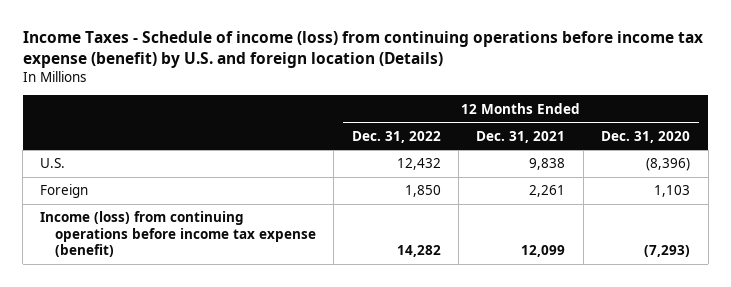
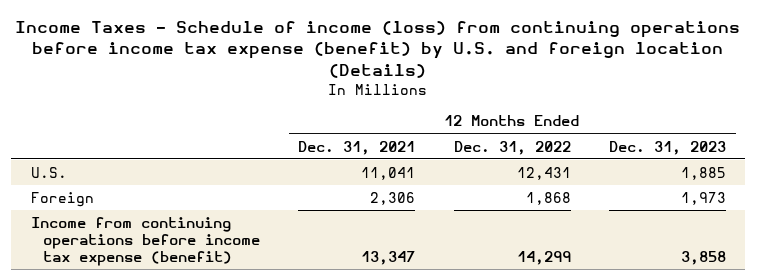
- | 12 Months Ended Dec. 31, 2022 | 12 Months Ended Dec. 31, 2021 | 12 Months Ended Dec. 31, 2020
+ | 12 Months Ended Dec. 31, 2021 | 12 Months Ended Dec. 31, 2022 | 12 Months Ended Dec. 31, 2023
- U.S. | 12,432 | 9,838 | (8,396)
- Foreign | 1,850 | 2,261 | 1,103
- Income (loss) from continuing operations before income tax expense (benefit) | 14,282 | 12,099 | (7,293)
+ U.S. | 11,041 | 12,431 | 1,885
+ Foreign | 2,306 | 1,868 | 1,973
+ Income from continuing operations before income tax expense (benefit) | 13,347 | 14,299 | 3,858

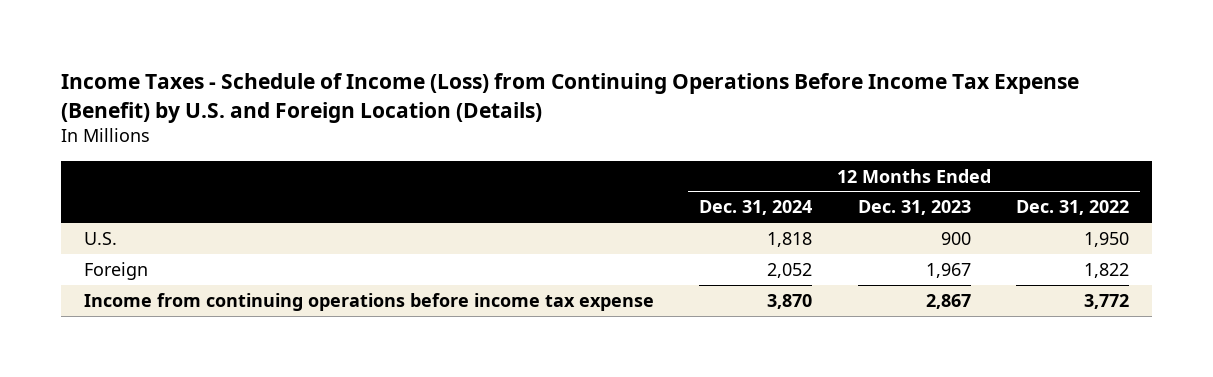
- Income Taxes - Schedule of income (loss) from continuing operations before income tax expense (benefit) by U.S. and foreign location (Details)
+ Income Taxes - Schedule of Income (Loss) from Continuing Operations Before Income Tax Expense (Benefit) by U.S. and Foreign Location (Details)
- | 12 Months Ended Dec. 31, 2021 | 12 Months Ended Dec. 31, 2022 | 12 Months Ended Dec. 31, 2023
+ | 12 Months Ended Dec. 31, 2024 | 12 Months Ended Dec. 31, 2023 | 12 Months Ended Dec. 31, 2022
- U.S. | 11,041 | 12,431 | 1,885
- Foreign | 2,306 | 1,868 | 1,973
- Income from continuing operations before income tax expense (benefit) | 13,347 | 14,299 | 3,858
+ U.S. | 1,818 | 900 | 1,950
+ Foreign | 2,052 | 1,967 | 1,822
+ Income from continuing operations before income tax expense | 3,870 | 2,867 | 3,772

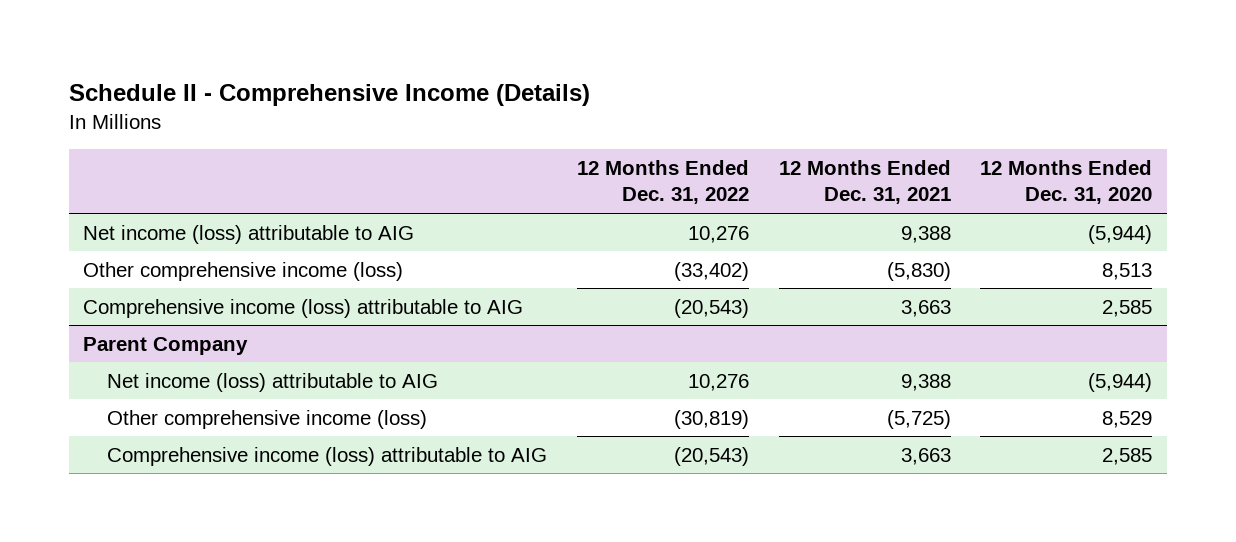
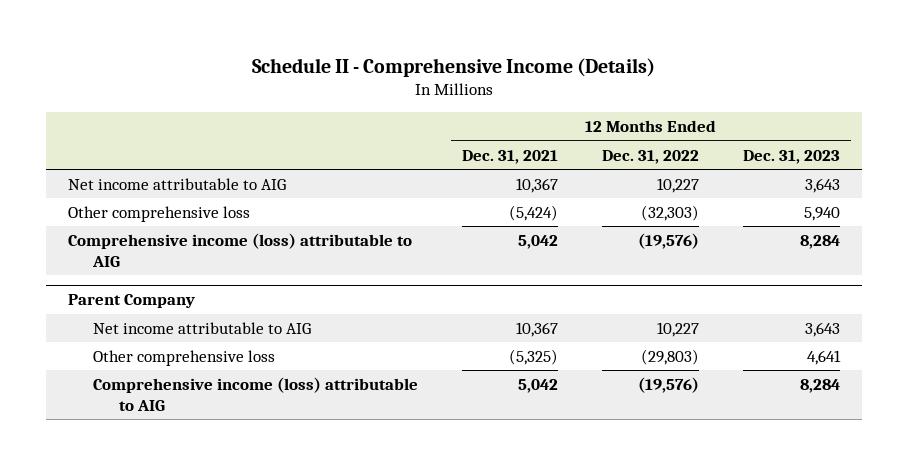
- | 12 Months Ended Dec. 31, 2022 | 12 Months Ended Dec. 31, 2021 | 12 Months Ended Dec. 31, 2020
+ | 12 Months Ended Dec. 31, 2021 | 12 Months Ended Dec. 31, 2022 | 12 Months Ended Dec. 31, 2023
- Net income (loss) attributable to AIG | 10,276 | 9,388 | (5,944)
- Other comprehensive income (loss) | (33,402) | (5,830) | 8,513
- Comprehensive income (loss) attributable to AIG | (20,543) | 3,663 | 2,585
+ Net income attributable to AIG | 10,367 | 10,227 | 3,643
+ Other comprehensive loss | (5,424) | (32,303) | 5,940
+ Comprehensive income (loss) attributable to AIG | 5,042 | (19,576) | 8,284
@ Parent Company
- Net income (loss) attributable to AIG | 10,276 | 9,388 | (5,944)
- Other comprehensive income (loss) | (30,819) | (5,725) | 8,529
- Comprehensive income (loss) attributable to AIG | (20,543) | 3,663 | 2,585
+ Net income attributable to AIG | 10,367 | 10,227 | 3,643
+ Other comprehensive loss | (5,325) | (29,803) | 4,641
+ Comprehensive income (loss) attributable to AIG | 5,042 | (19,576) | 8,284

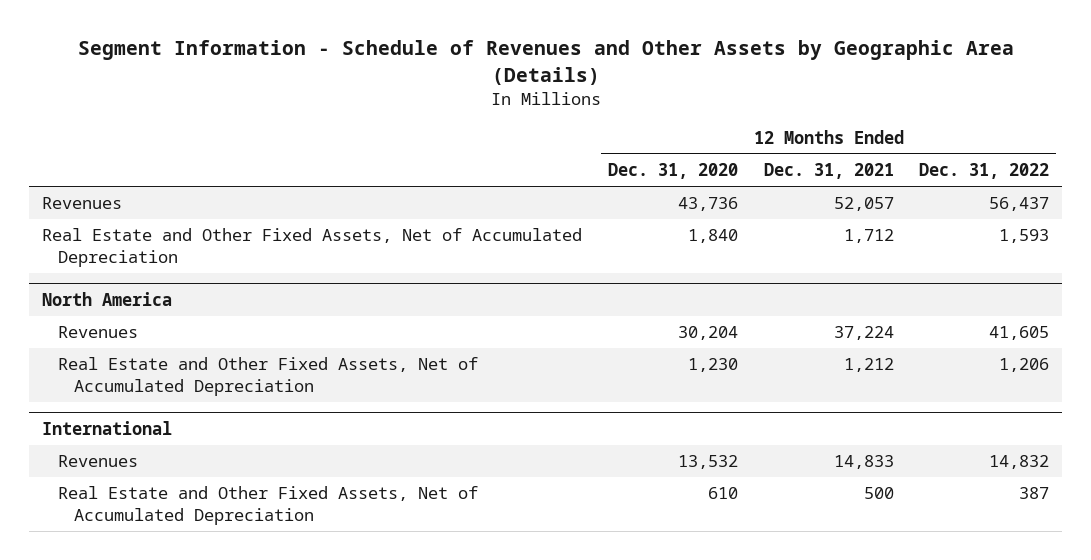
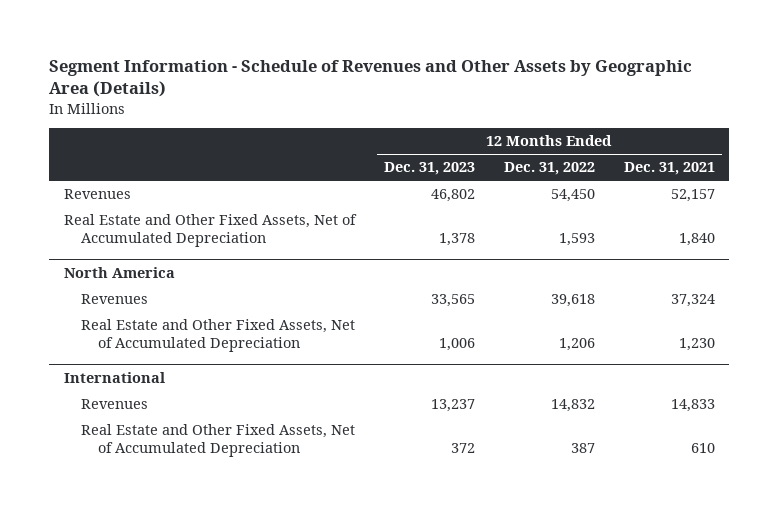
- | 12 Months Ended Dec. 31, 2020 | 12 Months Ended Dec. 31, 2021 | 12 Months Ended Dec. 31, 2022
+ | 12 Months Ended Dec. 31, 2023 | 12 Months Ended Dec. 31, 2022 | 12 Months Ended Dec. 31, 2021
- Revenues | 43,736 | 52,057 | 56,437
- Real Estate and Other Fixed Assets, Net of Accumulated Depreciation | 1,840 | 1,712 | 1,593
+ Revenues | 46,802 | 54,450 | 52,157
+ Real Estate and Other Fixed Assets, Net of Accumulated Depreciation | 1,378 | 1,593 | 1,840
@ North America
- Revenues | 30,204 | 37,224 | 41,605
- Real Estate and Other Fixed Assets, Net of Accumulated Depreciation | 1,230 | 1,212 | 1,206
+ Revenues | 33,565 | 39,618 | 37,324
+ Real Estate and Other Fixed Assets, Net of Accumulated Depreciation | 1,006 | 1,206 | 1,230
@ International
- Real Estate and Other Fixed Assets, Net of Accumulated Depreciation | 610 | 500 | 387
+ Real Estate and Other Fixed Assets, Net of Accumulated Depreciation | 372 | 387 | 610

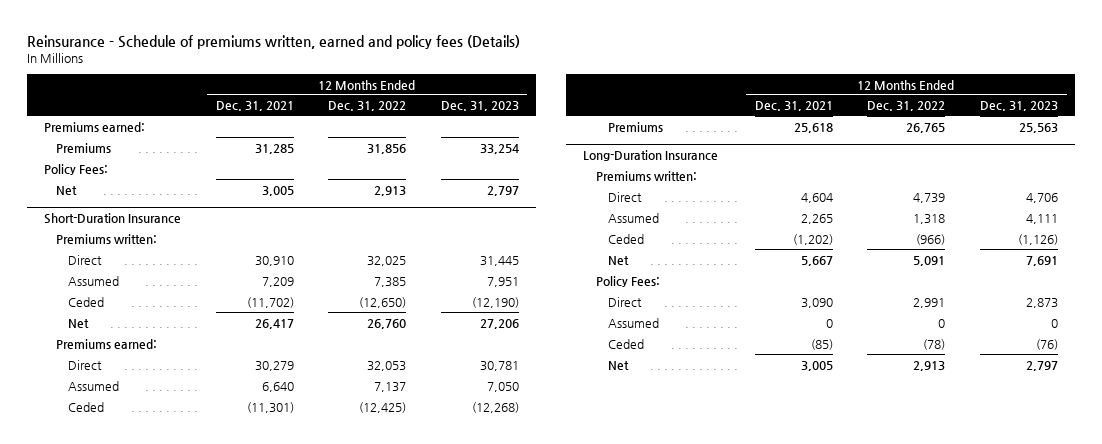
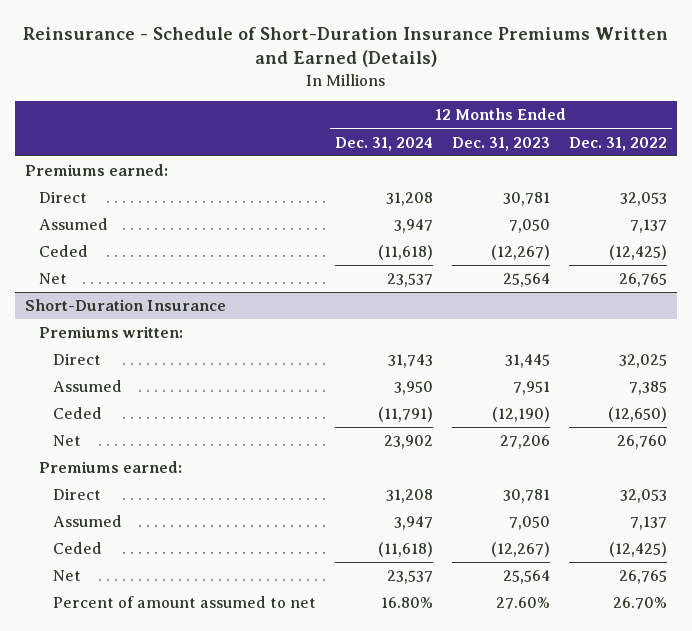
- Reinsurance - Schedule of premiums written, earned and policy fees (Details)
+ Reinsurance - Schedule of Short-Duration Insurance Premiums Written and Earned (Details)
- | 12 Months Ended Dec. 31, 2021 | 12 Months Ended Dec. 31, 2022 | 12 Months Ended Dec. 31, 2023
+ | 12 Months Ended Dec. 31, 2024 | 12 Months Ended Dec. 31, 2023 | 12 Months Ended Dec. 31, 2022
- Premiums | 31,285 | 31,856 | 33,254
- Policy Fees:
- Net | 3,005 | 2,913 | 2,797
+ Direct | 31,208 | 30,781 | 32,053
+ Assumed | 3,947 | 7,050 | 7,137
+ Ceded | (11,618) | (12,267) | (12,425)
+ Net | 23,537 | 25,564 | 26,765
@ Short-Duration Insurance
- Ceded | (11,301) | (12,425) | (12,268)
- Premiums | 25,618 | 26,765 | 25,563
- Long-Duration Insurance
- Premiums written:
- Direct | 4,604 | 4,739 | 4,706
- Assumed | 2,265 | 1,318 | 4,111
- Ceded | (1,202) | (966) | (1,126)
- Net | 5,667 | 5,091 | 7,691
- Policy Fees:
- Direct | 3,090 | 2,991 | 2,873
- Assumed | 0 | 0 | 0
- Ceded | (85) | (78) | (76)
- Net | 3,005 | 2,913 | 2,797
@ Short-Duration Insurance
+ Ceded | (11,618) | (12,267) | (12,425)
+ Net | 23,537 | 25,564 | 26,765
+ Percent of amount assumed to net | 16.80% | 27.60% | 26.70%

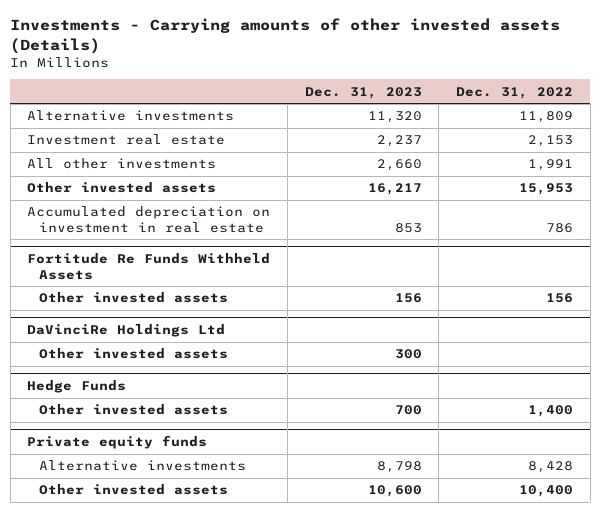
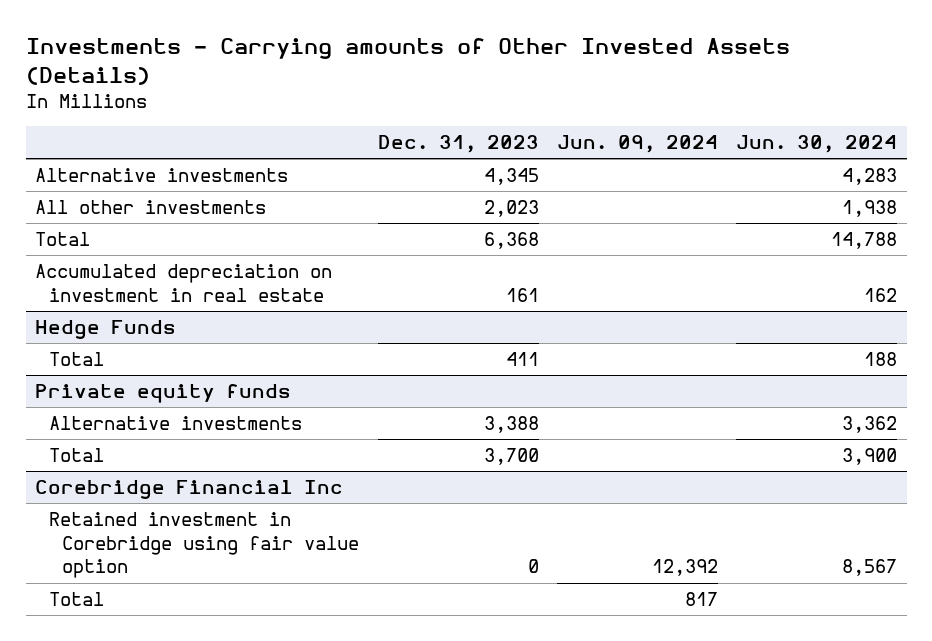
- Investments - Carrying amounts of other invested assets (Details)
+ Investments - Carrying amounts of Other Invested Assets (Details)
- | Dec. 31, 2023 | Dec. 31, 2022
+ | Dec. 31, 2023 | Jun. 09, 2024 | Jun. 30, 2024
- Alternative investments | 11,320 | 11,809
- Investment real estate | 2,237 | 2,153
- All other investments | 2,660 | 1,991
- Other invested assets | 16,217 | 15,953
- Accumulated depreciation on investment in real estate | 853 | 786
- Fortitude Re Funds Withheld Assets
- Other invested assets | 156 | 156
- DaVinciRe Holdings Ltd
- Other invested assets | 300 |
+ Alternative investments | 4,345 | | 4,283
+ All other investments | 2,023 | | 1,938
+ Total | 6,368 | | 14,788
+ Accumulated depreciation on investment in real estate | 161 | | 162
@ Hedge Funds
- Other invested assets | 700 | 1,400
+ Total | 411 | | 188
@ Private equity funds
- Alternative investments | 8,798 | 8,428
- Other invested assets | 10,600 | 10,400
+ Alternative investments | 3,388 | | 3,362
+ Total | 3,700 | | 3,900
+ Corebridge Financial Inc
+ Retained investment in Corebridge using fair value option | 0 | 12,392 | 8,567
+ Total | | 817 |

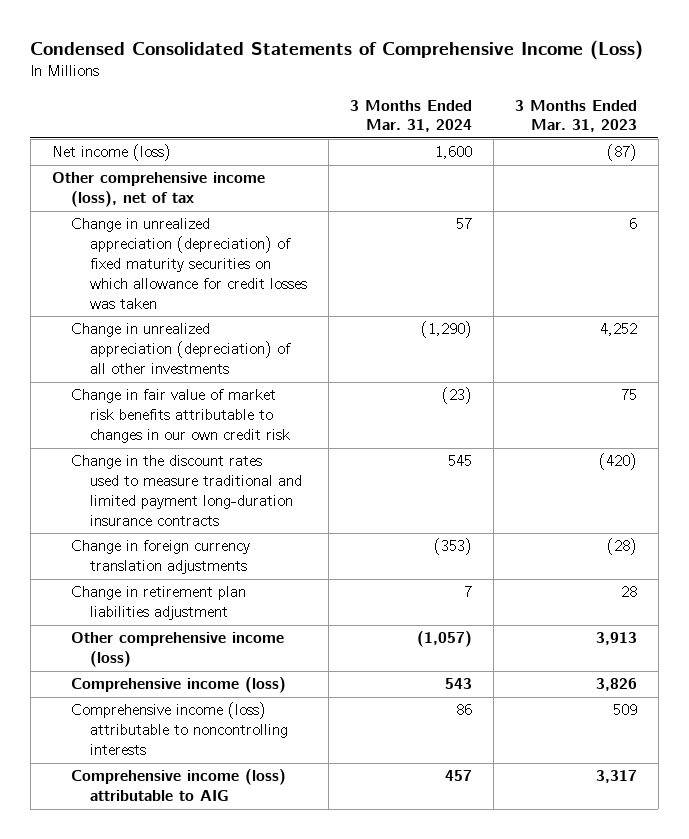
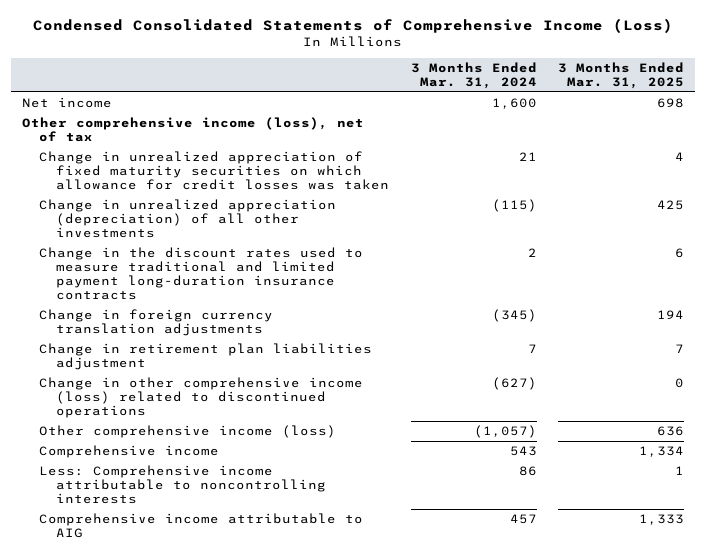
- | 3 Months Ended Mar. 31, 2024 | 3 Months Ended Mar. 31, 2023
+ | 3 Months Ended Mar. 31, 2024 | 3 Months Ended Mar. 31, 2025
- Net income (loss) | 1,600 | (87)
+ Net income | 1,600 | 698
- Change in unrealized appreciation (depreciation) of fixed maturity securities on which allowance for credit losses was taken | 57 | 6
- Change in unrealized appreciation (depreciation) of all other investments | (1,290) | 4,252
- Change in fair value of market risk benefits attributable to changes in our own credit risk | (23) | 75
- Change in the discount rates used to measure traditional and limited payment long-duration insurance contracts | 545 | (420)
- Change in foreign currency translation adjustments | (353) | (28)
+ Change in unrealized appreciation of fixed maturity securities on which allowance for credit losses was taken | 21 | 4
+ Change in unrealized appreciation (depreciation) of all other investments | (115) | 425
+ Change in the discount rates used to measure traditional and limited payment long-duration insurance contracts | 2 | 6
+ Change in foreign currency translation adjustments | (345) | 194
+ Change in other comprehensive income (loss) related to discontinued operations | (627) | 0
- Comprehensive income (loss) | 543 | 3,826
- Comprehensive income (loss) attributable to noncontrolling interests | 86 | 509
- Comprehensive income (loss) attributable to AIG | 457 | 3,317
+ Comprehensive income | 543 | 1,334
+ Less: Comprehensive income attributable to noncontrolling interests | 86 | 1
+ Comprehensive income attributable to AIG | 457 | 1,333

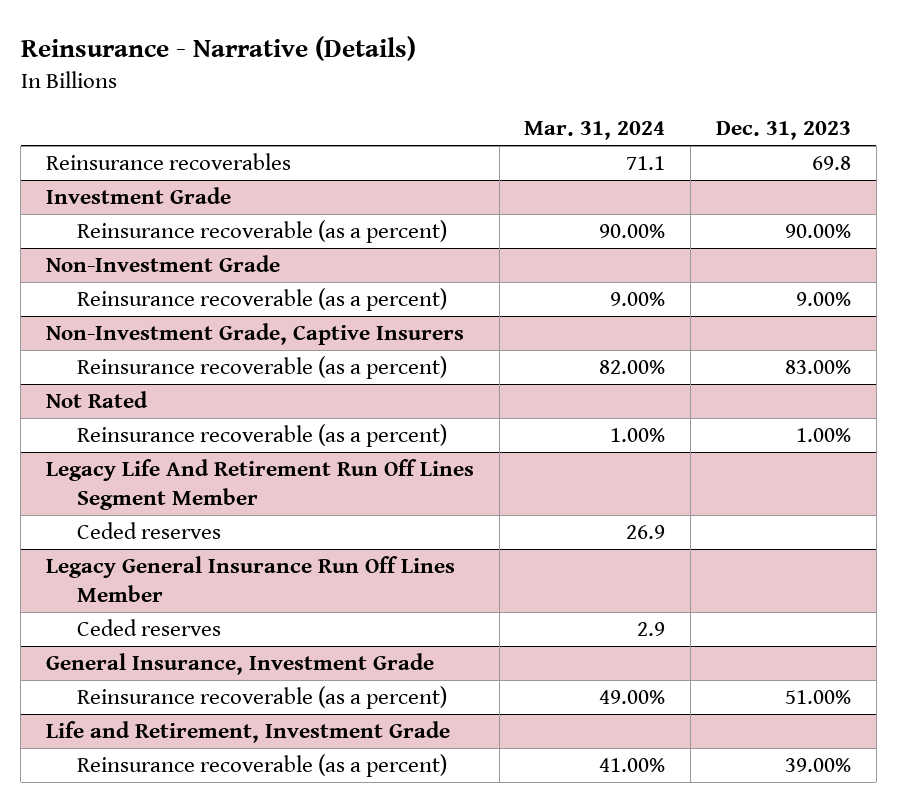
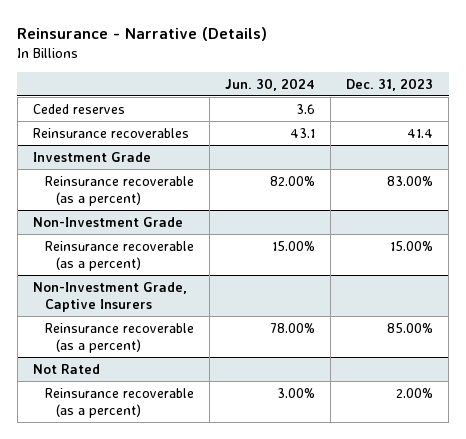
- | Mar. 31, 2024 | Dec. 31, 2023
+ | Jun. 30, 2024 | Dec. 31, 2023
- Reinsurance recoverables | 71.1 | 69.8
+ Ceded reserves | 3.6 |
+ Reinsurance recoverables | 43.1 | 41.4
@ Investment Grade
- Reinsurance recoverable (as a percent) | 90.00% | 90.00%
+ Reinsurance recoverable (as a percent) | 82.00% | 83.00%
@ Non-Investment Grade
- Reinsurance recoverable (as a percent) | 9.00% | 9.00%
+ Reinsurance recoverable (as a percent) | 15.00% | 15.00%
@ Non-Investment Grade, Captive Insurers
- Reinsurance recoverable (as a percent) | 82.00% | 83.00%
+ Reinsurance recoverable (as a percent) | 78.00% | 85.00%
@ Not Rated
- Reinsurance recoverable (as a percent) | 1.00% | 1.00%
- Legacy Life And Retirement Run Off Lines Segment Member
- Ceded reserves | 26.9 |
- Legacy General Insurance Run Off Lines Member
- Ceded reserves | 2.9 |
- General Insurance, Investment Grade
- Reinsurance recoverable (as a percent) | 49.00% | 51.00%
- Life and Retirement, Investment Grade
- Reinsurance recoverable (as a percent) | 41.00% | 39.00%
@ Not Rated
+ Reinsurance recoverable (as a percent) | 3.00% | 2.00%

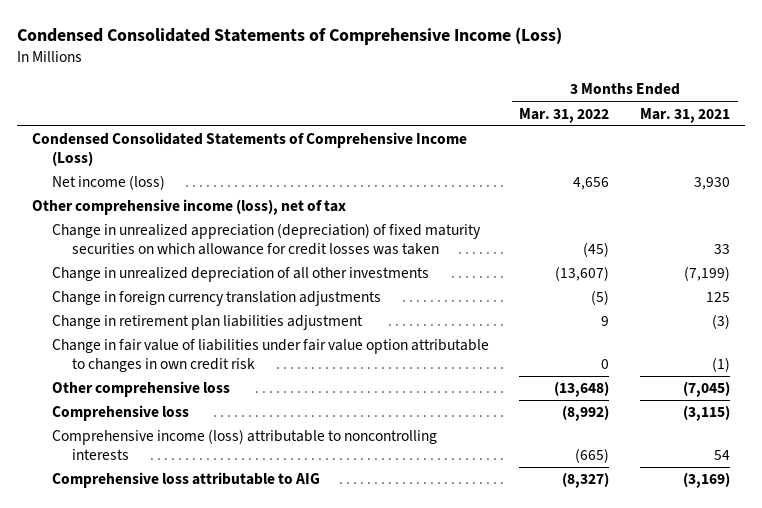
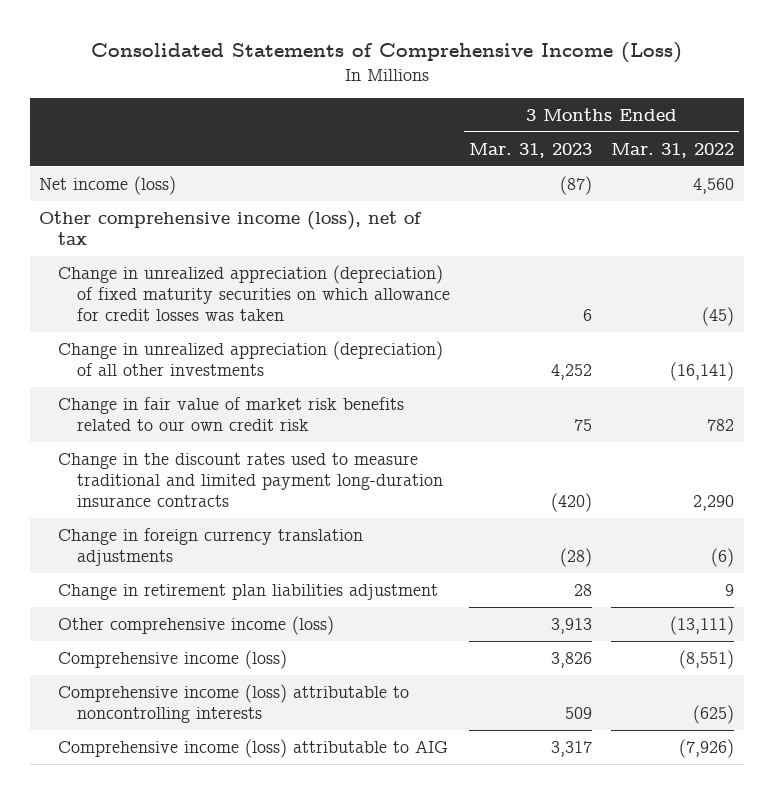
- Condensed Consolidated Statements of Comprehensive Income (Loss)
+ Consolidated Statements of Comprehensive Income (Loss)
- | 3 Months Ended Mar. 31, 2022 | 3 Months Ended Mar. 31, 2021
+ | 3 Months Ended Mar. 31, 2023 | 3 Months Ended Mar. 31, 2022
- Condensed Consolidated Statements of Comprehensive Income (Loss)
- Net income (loss) | 4,656 | 3,930
+ Net income (loss) | (87) | 4,560
- Change in unrealized depreciation of all other investments | (13,607) | (7,199)
- Change in foreign currency translation adjustments | (5) | 125
+ Change in unrealized appreciation (depreciation) of all other investments | 4,252 | (16,141)
+ Change in fair value of market risk benefits related to our own credit risk | 75 | 782
+ Change in the discount rates used to measure traditional and limited payment long-duration insurance contracts | (420) | 2,290
+ Change in foreign currency translation adjustments | (28) | (6)
- Change in fair value of liabilities under fair value option attributable to changes in own credit risk | 0 | (1)
- Other comprehensive loss | (13,648) | (7,045)
- Comprehensive loss | (8,992) | (3,115)
- Comprehensive income (loss) attributable to noncontrolling interests | (665) | 54
- Comprehensive loss attributable to AIG | (8,327) | (3,169)
+ Other comprehensive income (loss) | 3,913 | (13,111)
+ Comprehensive income (loss) | 3,826 | (8,551)
+ Comprehensive income (loss) attributable to noncontrolling interests | 509 | (625)
+ Comprehensive income (loss) attributable to AIG | 3,317 | (7,926)

